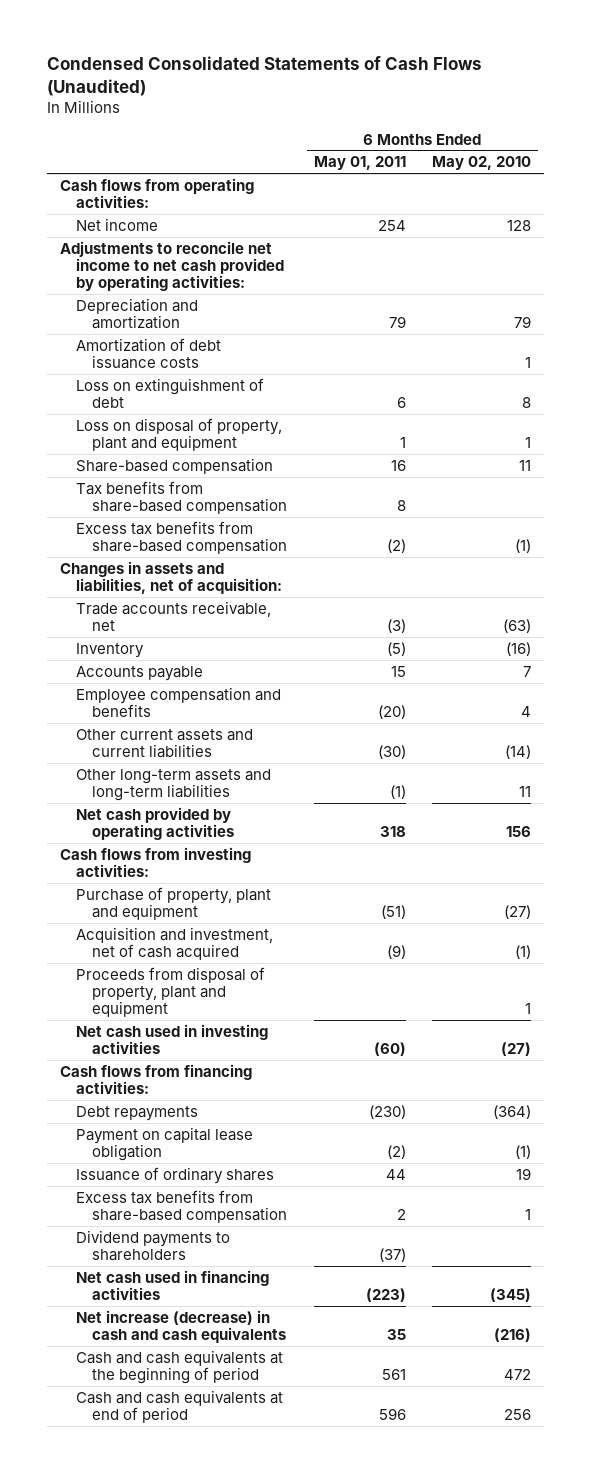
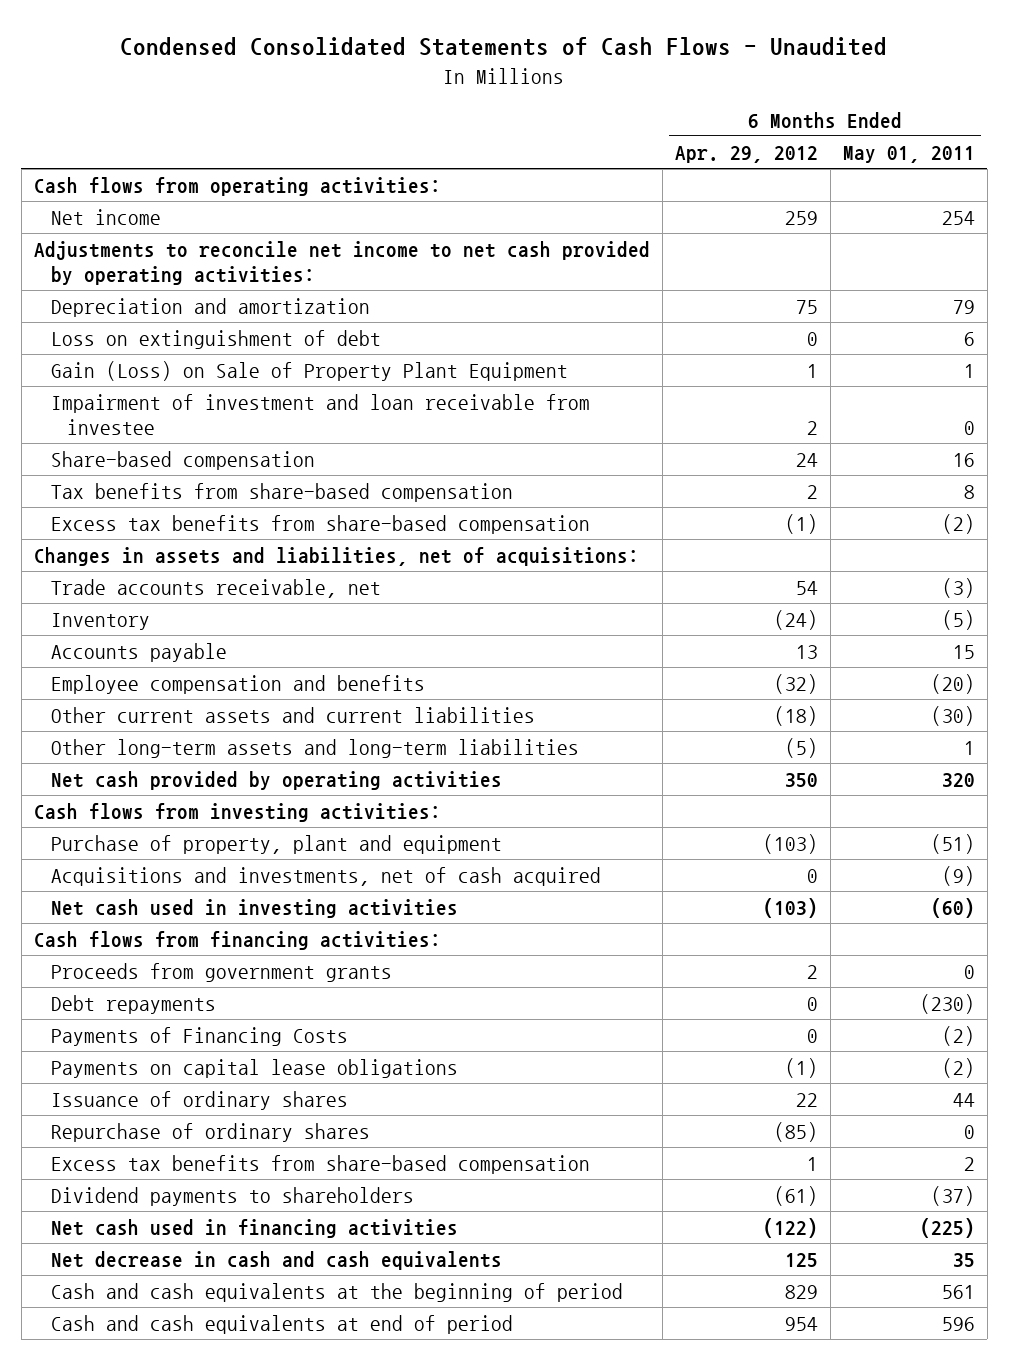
- Condensed Consolidated Statements of Cash Flows (Unaudited)
+ Condensed Consolidated Statements of Cash Flows - Unaudited
- | 6 Months Ended May 01, 2011 | 6 Months Ended May 02, 2010
+ | 6 Months Ended Apr. 29, 2012 | 6 Months Ended May 01, 2011
- Amortization of debt issuance costs | | 1
- Loss on disposal of property, plant and equipment | 1 | 1
+ Gain (Loss) on Sale of Property Plant Equipment | 1 | 1
+ Impairment of investment and loan receivable from investee | 2 | 0
- Changes in assets and liabilities, net of acquisition:
+ Changes in assets and liabilities, net of acquisitions:
- Other long-term assets and long-term liabilities | (1) | 11
- Net cash provided by operating activities | 318 | 156
+ Other long-term assets and long-term liabilities | (5) | 1
+ Net cash provided by operating activities | 350 | 320
- Acquisition and investment, net of cash acquired | (9) | (1)
- Proceeds from disposal of property, plant and equipment | | 1
+ Acquisitions and investments, net of cash acquired | 0 | (9)
+ Proceeds from government grants | 2 | 0
- Payment on capital lease obligation | (2) | (1)
+ Payments of Financing Costs | 0 | (2)
+ Payments on capital lease obligations | (1) | (2)
+ Repurchase of ordinary shares | (85) | 0
- Net cash used in financing activities | (223) | (345)
- Net increase (decrease) in cash and cash equivalents | 35 | (216)
+ Net cash used in financing activities | (122) | (225)
+ Net decrease in cash and cash equivalents | 125 | 35

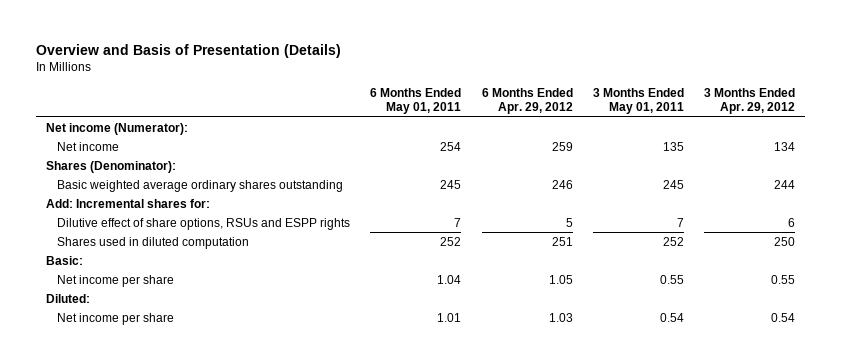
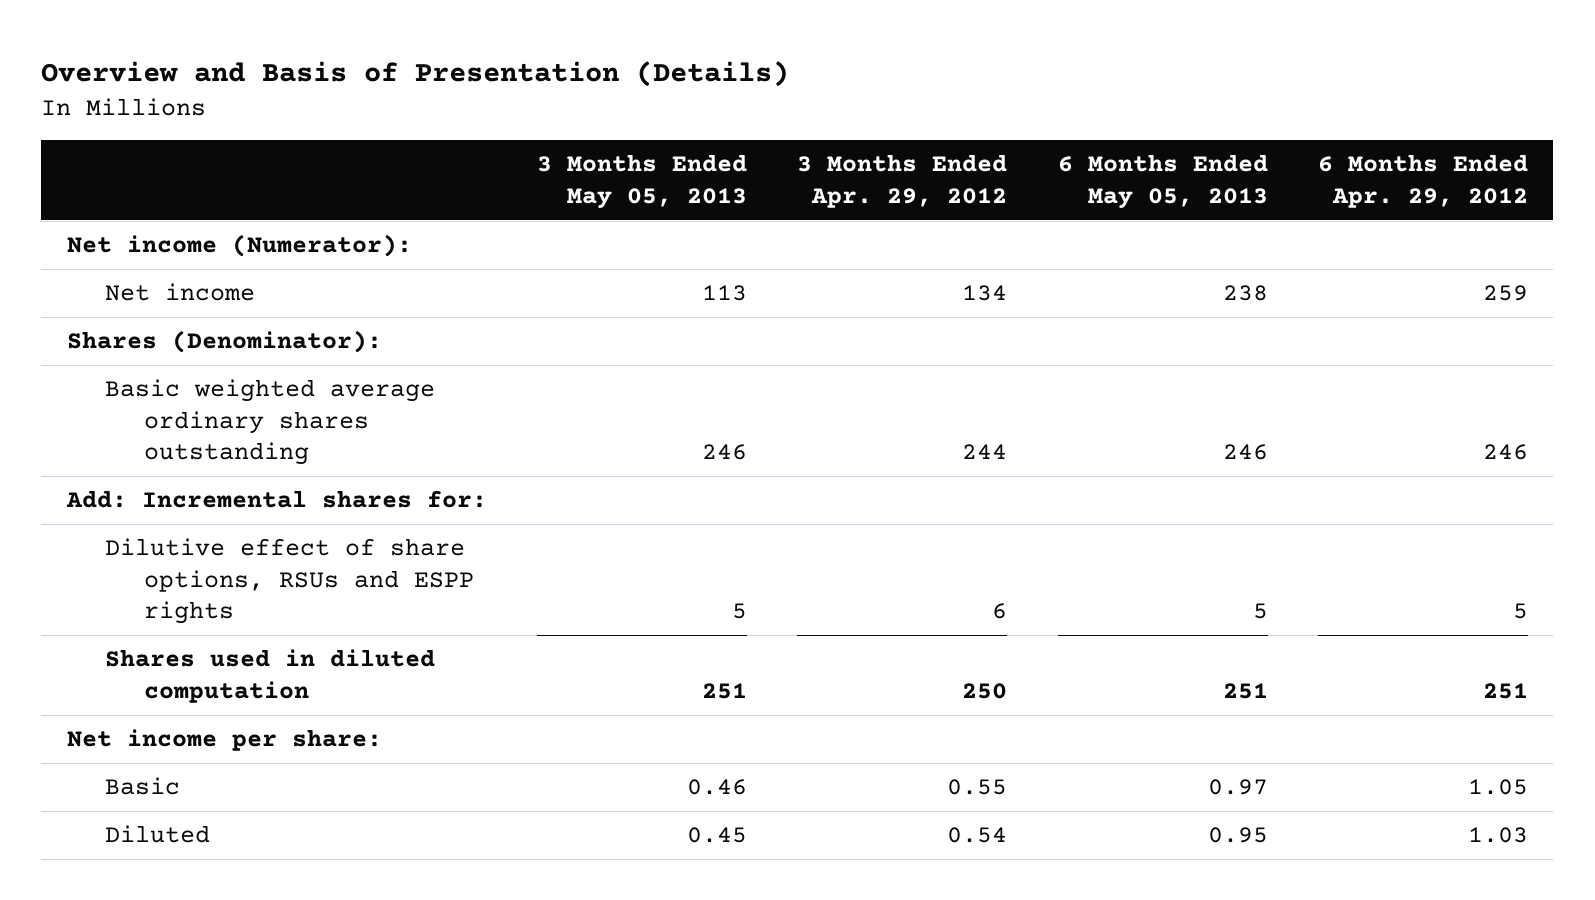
- | 6 Months Ended May 01, 2011 | 6 Months Ended Apr. 29, 2012 | 3 Months Ended May 01, 2011 | 3 Months Ended Apr. 29, 2012
+ | 3 Months Ended May 05, 2013 | 3 Months Ended Apr. 29, 2012 | 6 Months Ended May 05, 2013 | 6 Months Ended Apr. 29, 2012
- Basic:
- Net income per share | 1.04 | 1.05 | 0.55 | 0.55
- Diluted:
- Net income per share | 1.01 | 1.03 | 0.54 | 0.54
+ Net income per share:
+ Basic | 0.46 | 0.55 | 0.97 | 1.05
+ Diluted | 0.45 | 0.54 | 0.95 | 1.03

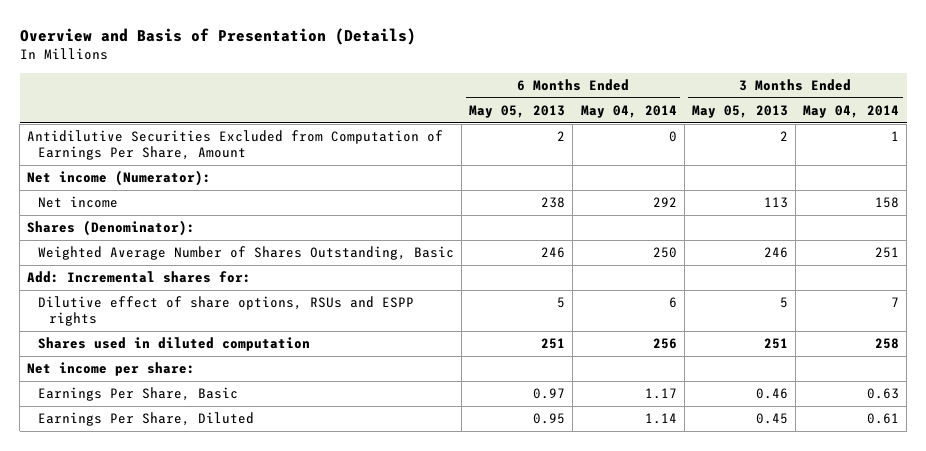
- | 3 Months Ended May 05, 2013 | 3 Months Ended Apr. 29, 2012 | 6 Months Ended May 05, 2013 | 6 Months Ended Apr. 29, 2012
+ | 6 Months Ended May 05, 2013 | 6 Months Ended May 04, 2014 | 3 Months Ended May 05, 2013 | 3 Months Ended May 04, 2014
+ Antidilutive Securities Excluded from Computation of Earnings Per Share, Amount | 2 | 0 | 2 | 1
- Basic weighted average ordinary shares outstanding | 246 | 244 | 246 | 246
+ Weighted Average Number of Shares Outstanding, Basic | 246 | 250 | 246 | 251
- Basic | 0.46 | 0.55 | 0.97 | 1.05
- Diluted | 0.45 | 0.54 | 0.95 | 1.03
+ Earnings Per Share, Basic | 0.97 | 1.17 | 0.46 | 0.63
+ Earnings Per Share, Diluted | 0.95 | 1.14 | 0.45 | 0.61

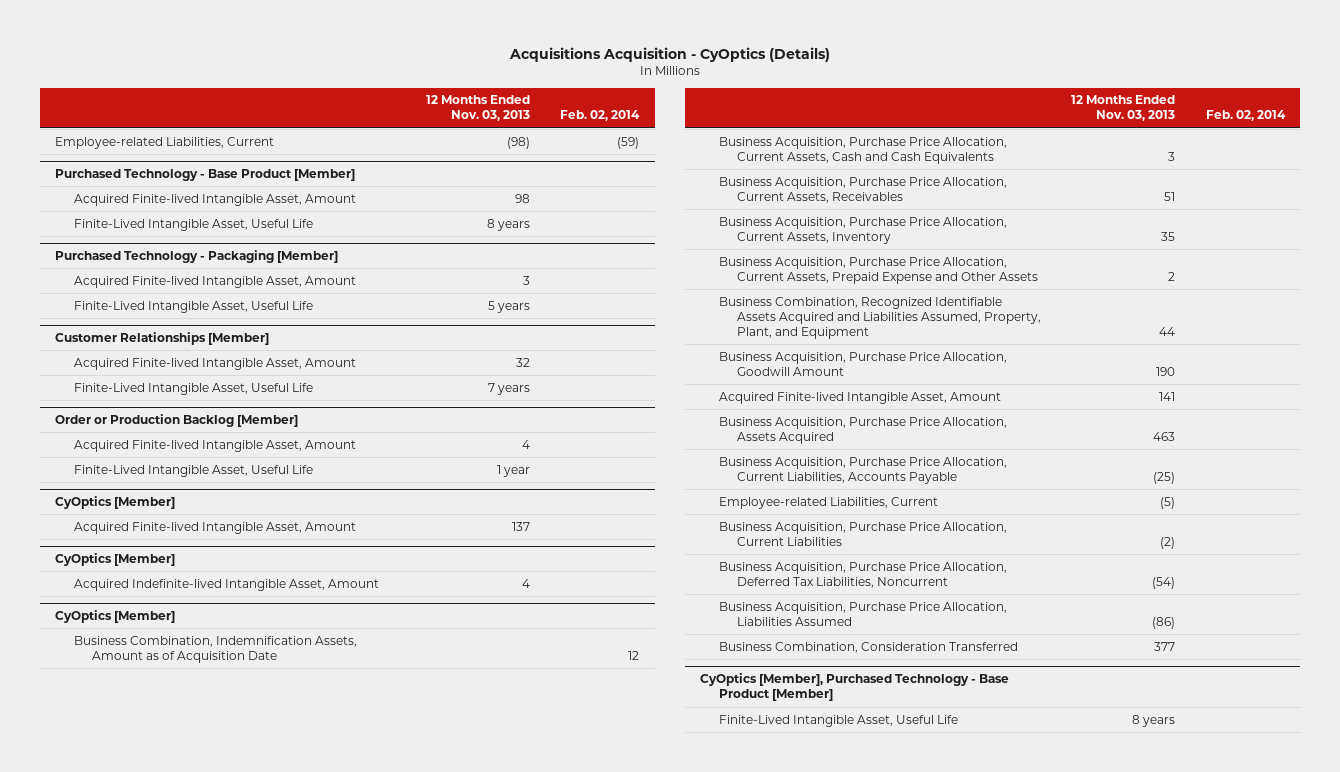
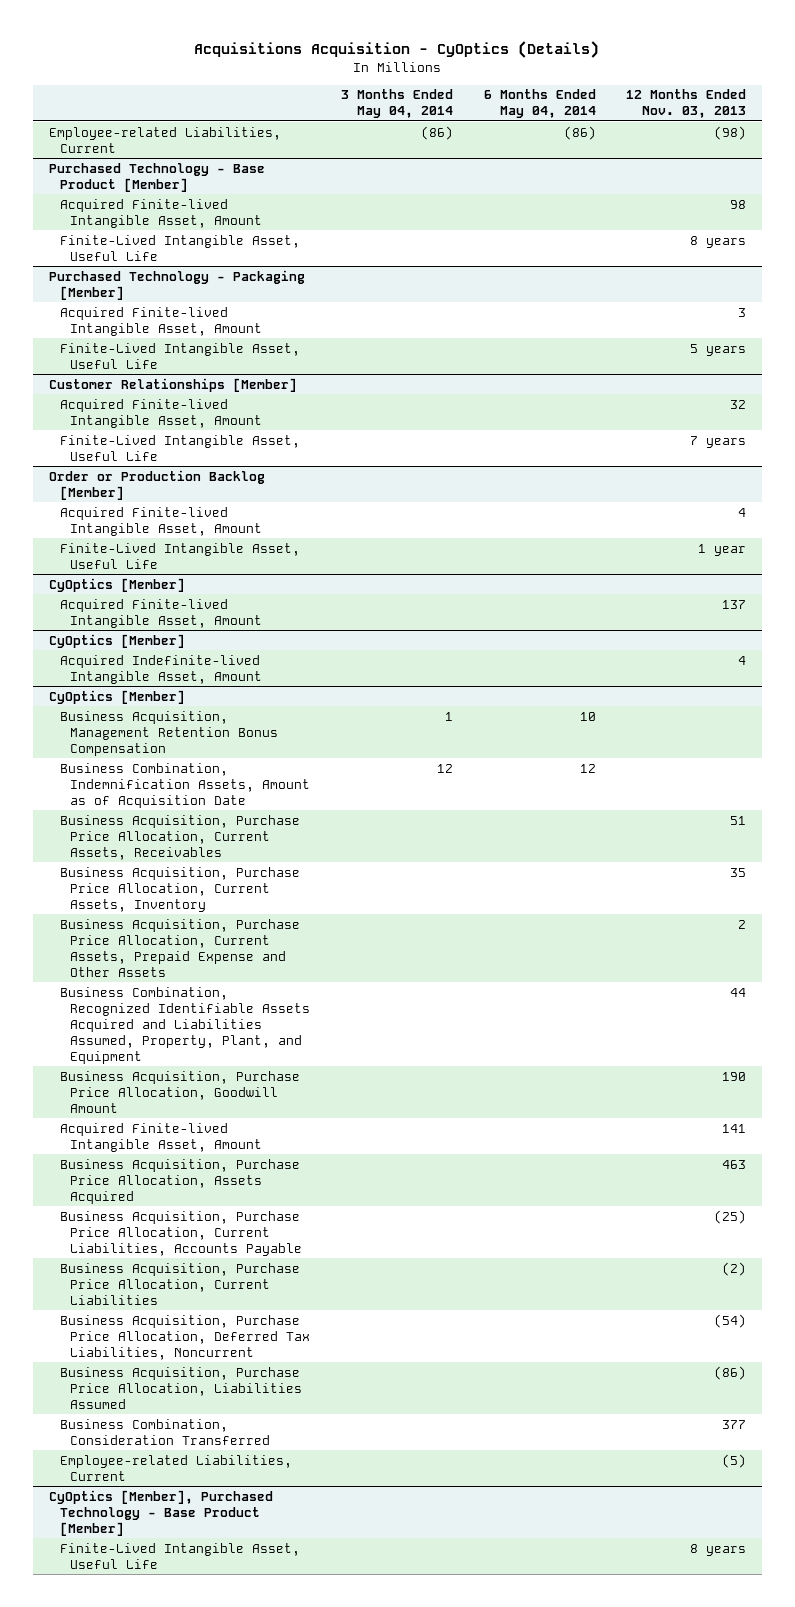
- | 12 Months Ended Nov. 03, 2013 | Feb. 02, 2014
+ | 3 Months Ended May 04, 2014 | 6 Months Ended May 04, 2014 | 12 Months Ended Nov. 03, 2013
@ CyOptics [Member]
+ Business Acquisition, Management Retention Bonus Compensation | 1 | 10 |
- Business Acquisition, Purchase Price Allocation, Current Assets, Cash and Cash Equivalents | 3 |
moved down: Employee-related Liabilities, Current | | | (5)

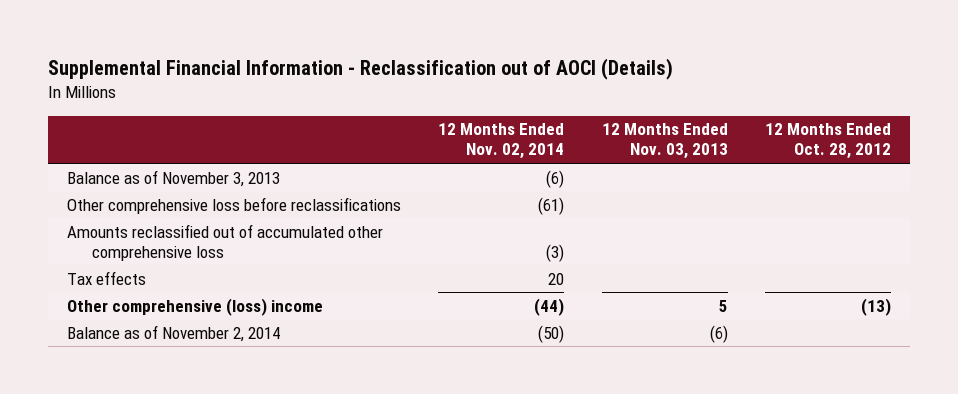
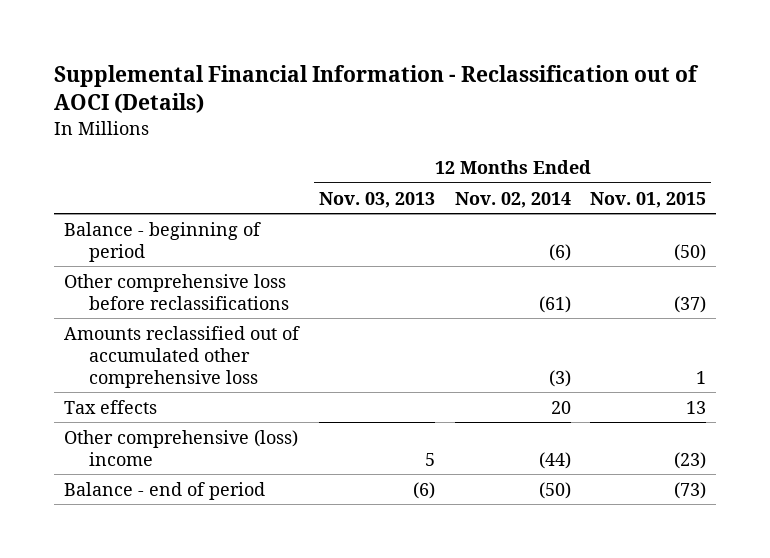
- | 12 Months Ended Nov. 02, 2014 | 12 Months Ended Nov. 03, 2013 | 12 Months Ended Oct. 28, 2012
+ | 12 Months Ended Nov. 03, 2013 | 12 Months Ended Nov. 02, 2014 | 12 Months Ended Nov. 01, 2015
- Balance as of November 3, 2013 | (6) | |
+ Balance - beginning of period | | (6) | (50)
- Balance as of November 2, 2014 | (50) | (6) |
+ Balance - end of period | (6) | (50) | (73)

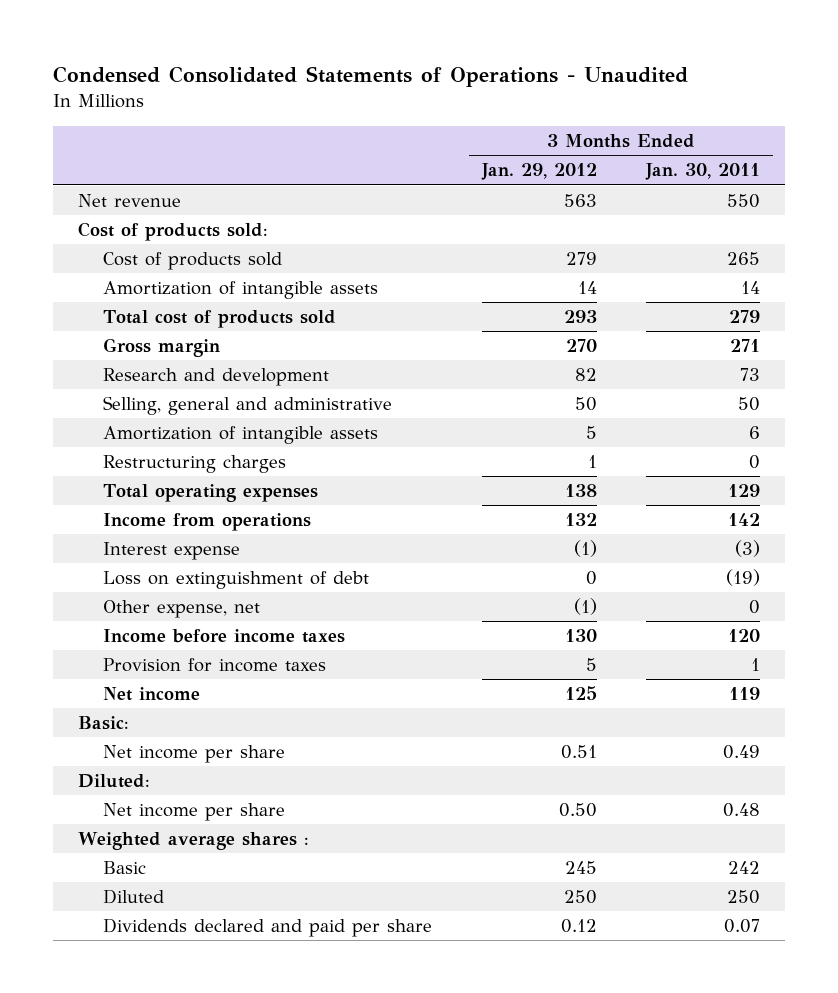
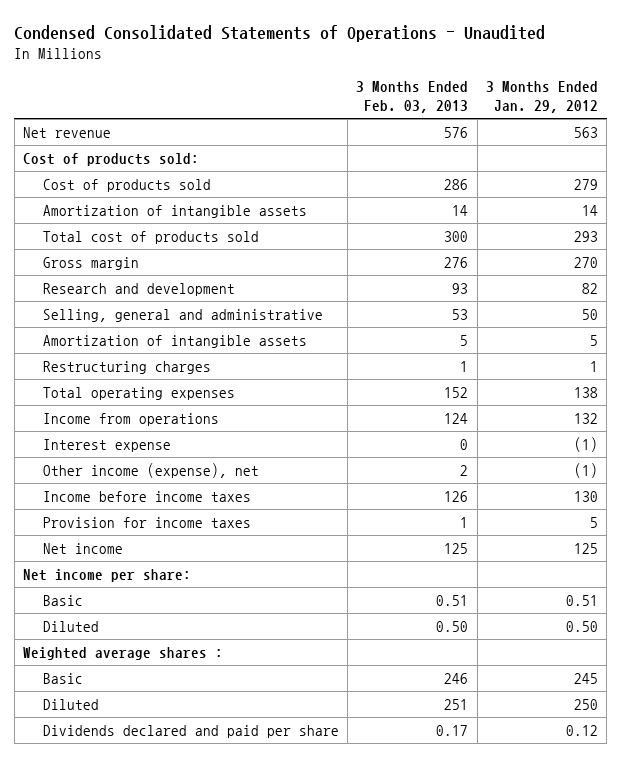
- | 3 Months Ended Jan. 29, 2012 | 3 Months Ended Jan. 30, 2011
+ | 3 Months Ended Feb. 03, 2013 | 3 Months Ended Jan. 29, 2012
- Loss on extinguishment of debt | 0 | (19)
- Other expense, net | (1) | 0
+ Other income (expense), net | 2 | (1)
- Basic:
- Net income per share | 0.51 | 0.49
- Diluted:
- Net income per share | 0.50 | 0.48
+ Net income per share:
+ Basic | 0.51 | 0.51
+ Diluted | 0.50 | 0.50

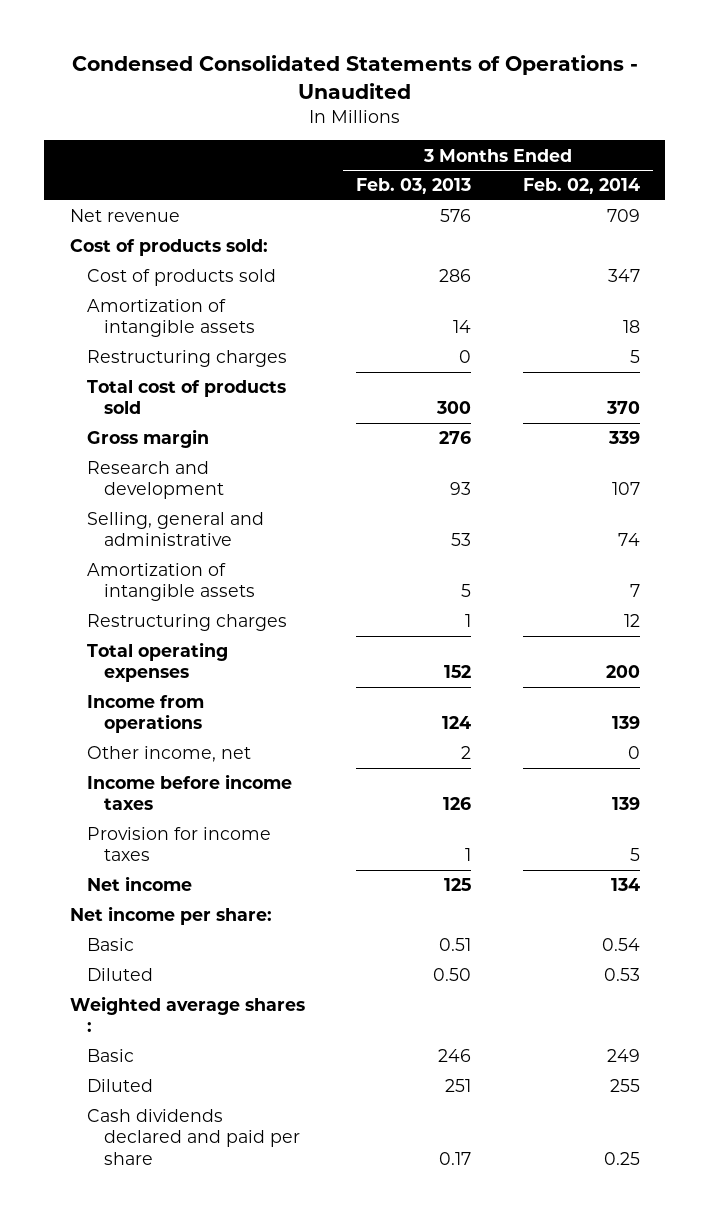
- | 3 Months Ended Feb. 03, 2013 | 3 Months Ended Jan. 29, 2012
+ | 3 Months Ended Feb. 03, 2013 | 3 Months Ended Feb. 02, 2014
+ Restructuring charges | 0 | 5
- Interest expense | 0 | (1)
- Other income (expense), net | 2 | (1)
+ Other income, net | 2 | 0
- Dividends declared and paid per share | 0.17 | 0.12
+ Cash dividends declared and paid per share | 0.17 | 0.25

